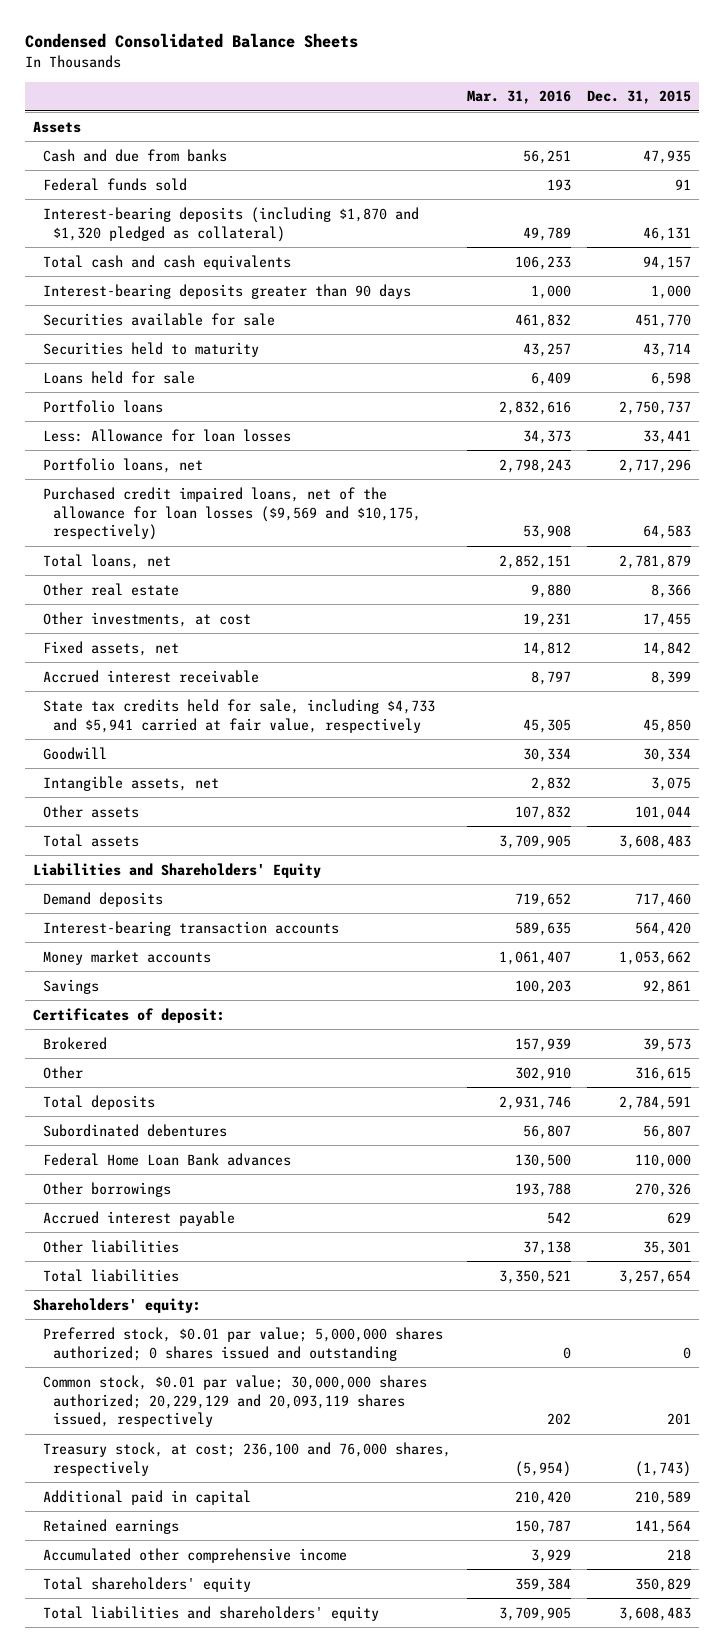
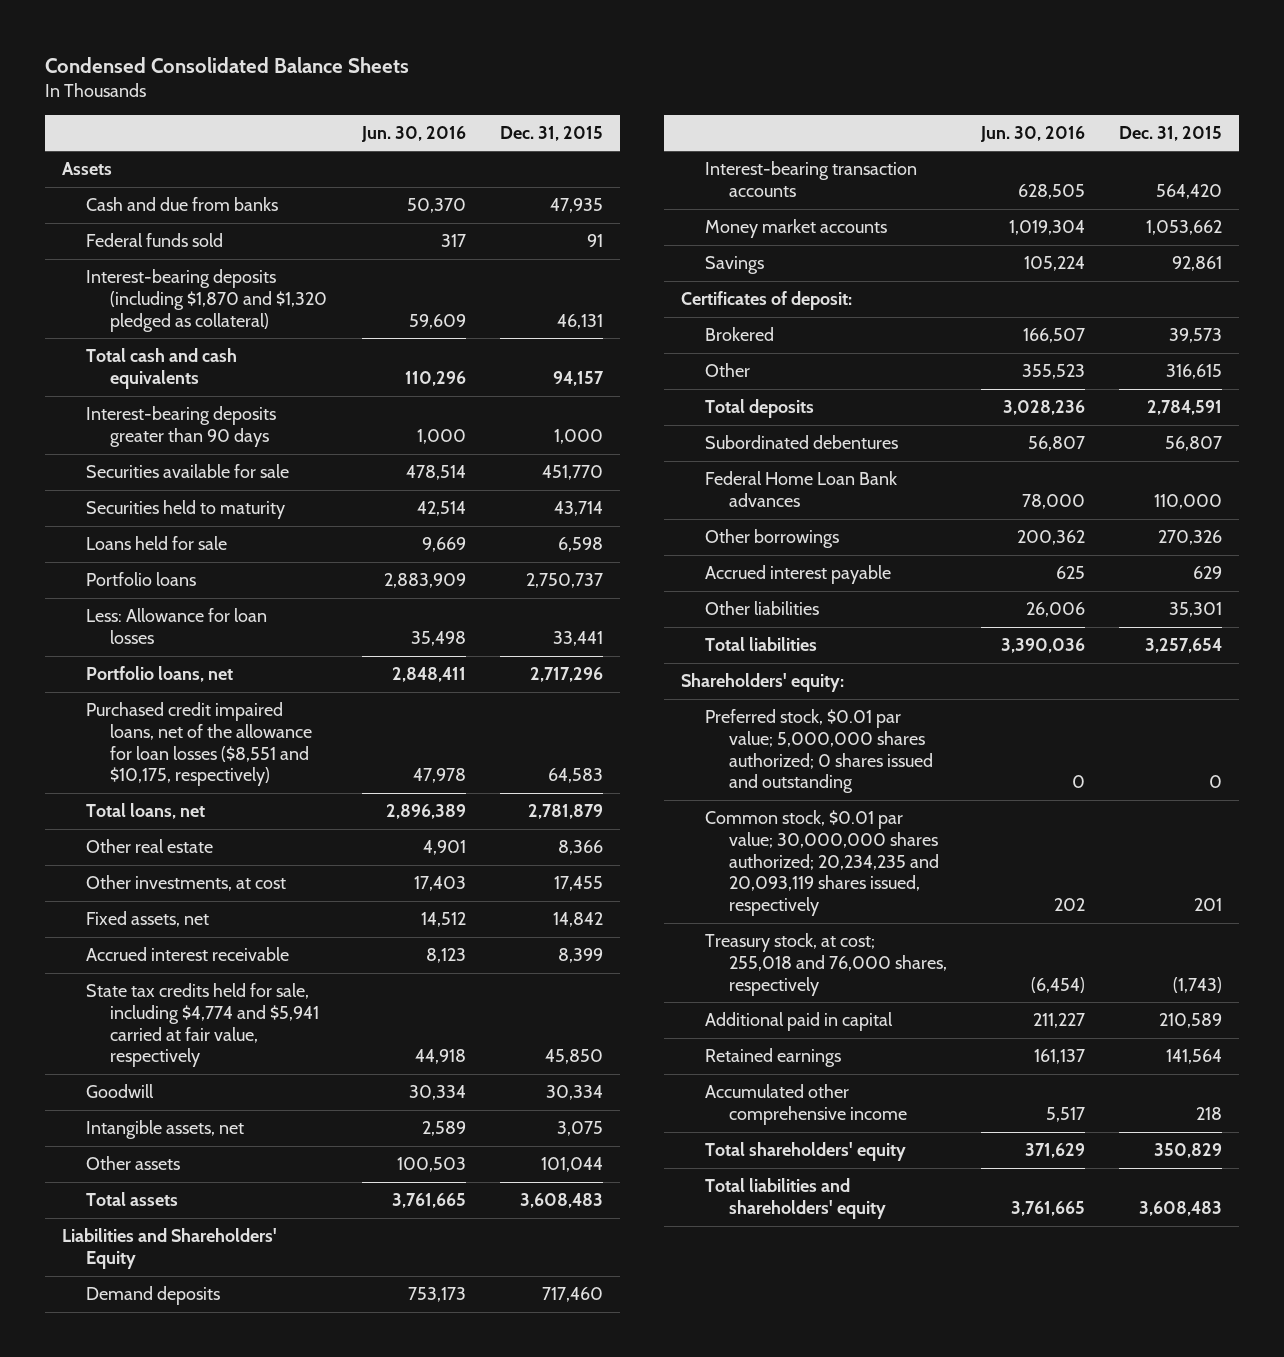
- | Mar. 31, 2016 | Dec. 31, 2015
+ | Jun. 30, 2016 | Dec. 31, 2015
- Purchased credit impaired loans, net of the allowance for loan losses ($9,569 and $10,175, respectively) | 53,908 | 64,583
+ Purchased credit impaired loans, net of the allowance for loan losses ($8,551 and $10,175, respectively) | 47,978 | 64,583
- State tax credits held for sale, including $4,733 and $5,941 carried at fair value, respectively | 45,305 | 45,850
+ State tax credits held for sale, including $4,774 and $5,941 carried at fair value, respectively | 44,918 | 45,850
- Common stock, $0.01 par value; 30,000,000 shares authorized; 20,229,129 and 20,093,119 shares issued, respectively | 202 | 201
- Treasury stock, at cost; 236,100 and 76,000 shares, respectively | (5,954) | (1,743)
+ Common stock, $0.01 par value; 30,000,000 shares authorized; 20,234,235 and 20,093,119 shares issued, respectively | 202 | 201
+ Treasury stock, at cost; 255,018 and 76,000 shares, respectively | (6,454) | (1,743)

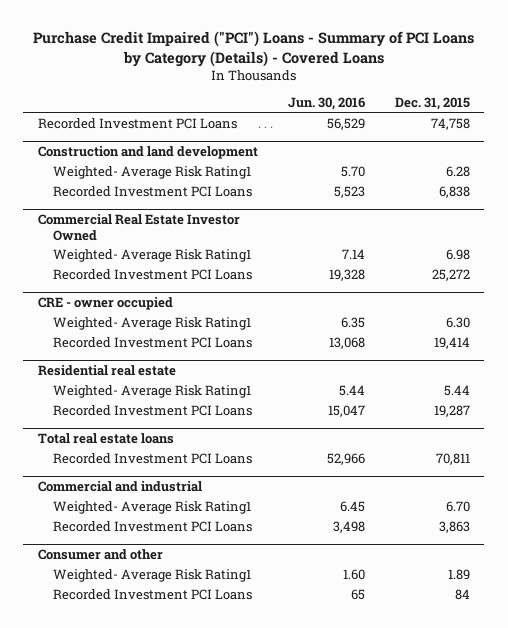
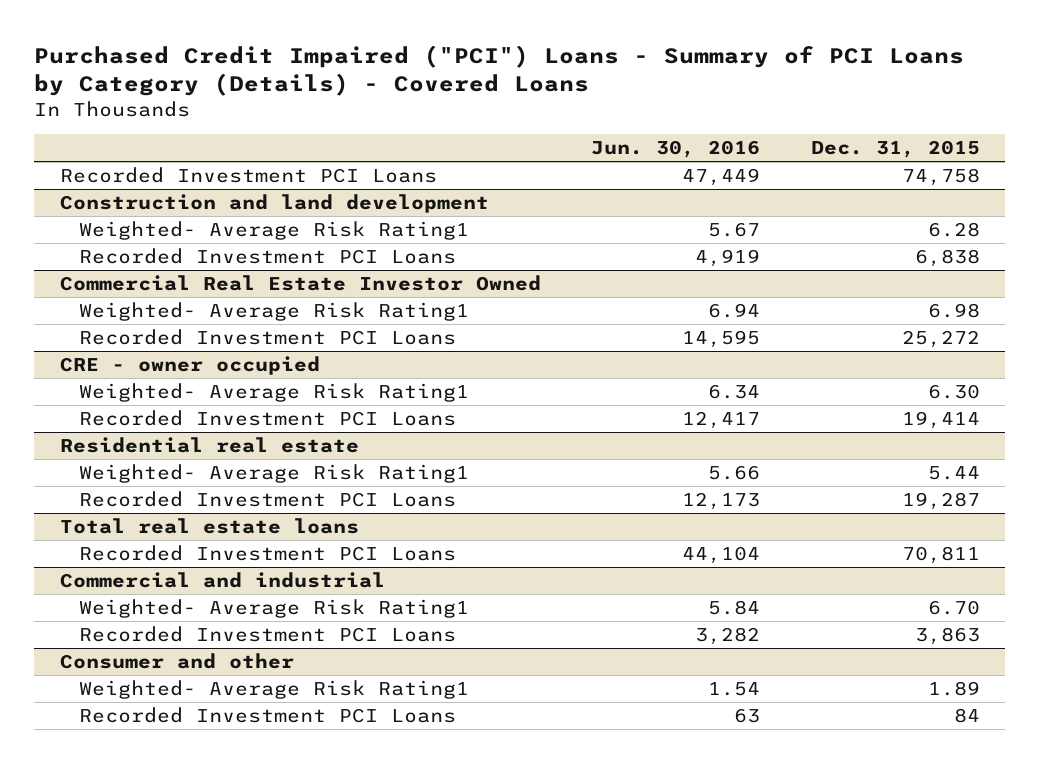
- Purchase Credit Impaired ("PCI") Loans - Summary of PCI Loans by Category (Details) - Covered Loans
+ Purchased Credit Impaired ("PCI") Loans - Summary of PCI Loans by Category (Details) - Covered Loans
- Recorded Investment PCI Loans | 56,529 | 74,758
+ Recorded Investment PCI Loans | 47,449 | 74,758
@ Construction and land development
- Weighted- Average Risk Rating1 | 5.70 | 6.28
- Recorded Investment PCI Loans | 5,523 | 6,838
+ Weighted- Average Risk Rating1 | 5.67 | 6.28
+ Recorded Investment PCI Loans | 4,919 | 6,838
@ Commercial Real Estate Investor Owned
- Weighted- Average Risk Rating1 | 7.14 | 6.98
- Recorded Investment PCI Loans | 19,328 | 25,272
+ Weighted- Average Risk Rating1 | 6.94 | 6.98
+ Recorded Investment PCI Loans | 14,595 | 25,272
@ CRE - owner occupied
- Weighted- Average Risk Rating1 | 6.35 | 6.30
- Recorded Investment PCI Loans | 13,068 | 19,414
+ Weighted- Average Risk Rating1 | 6.34 | 6.30
+ Recorded Investment PCI Loans | 12,417 | 19,414
@ Residential real estate
- Weighted- Average Risk Rating1 | 5.44 | 5.44
- Recorded Investment PCI Loans | 15,047 | 19,287
+ Weighted- Average Risk Rating1 | 5.66 | 5.44
+ Recorded Investment PCI Loans | 12,173 | 19,287
@ Total real estate loans
- Recorded Investment PCI Loans | 52,966 | 70,811
+ Recorded Investment PCI Loans | 44,104 | 70,811
@ Commercial and industrial
- Weighted- Average Risk Rating1 | 6.45 | 6.70
- Recorded Investment PCI Loans | 3,498 | 3,863
+ Weighted- Average Risk Rating1 | 5.84 | 6.70
+ Recorded Investment PCI Loans | 3,282 | 3,863
@ Consumer and other
- Weighted- Average Risk Rating1 | 1.60 | 1.89
- Recorded Investment PCI Loans | 65 | 84
+ Weighted- Average Risk Rating1 | 1.54 | 1.89
+ Recorded Investment PCI Loans | 63 | 84

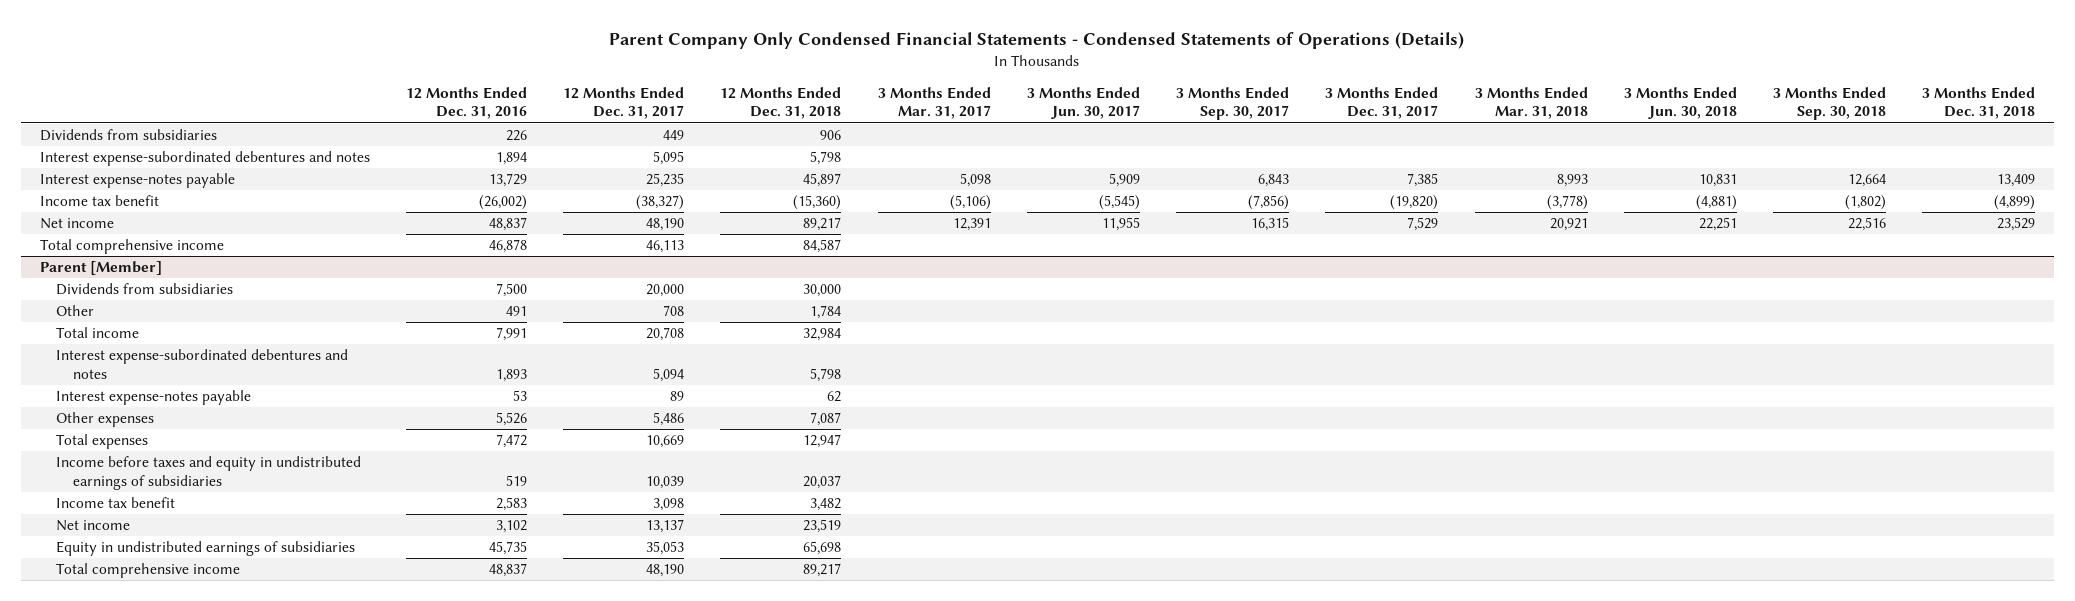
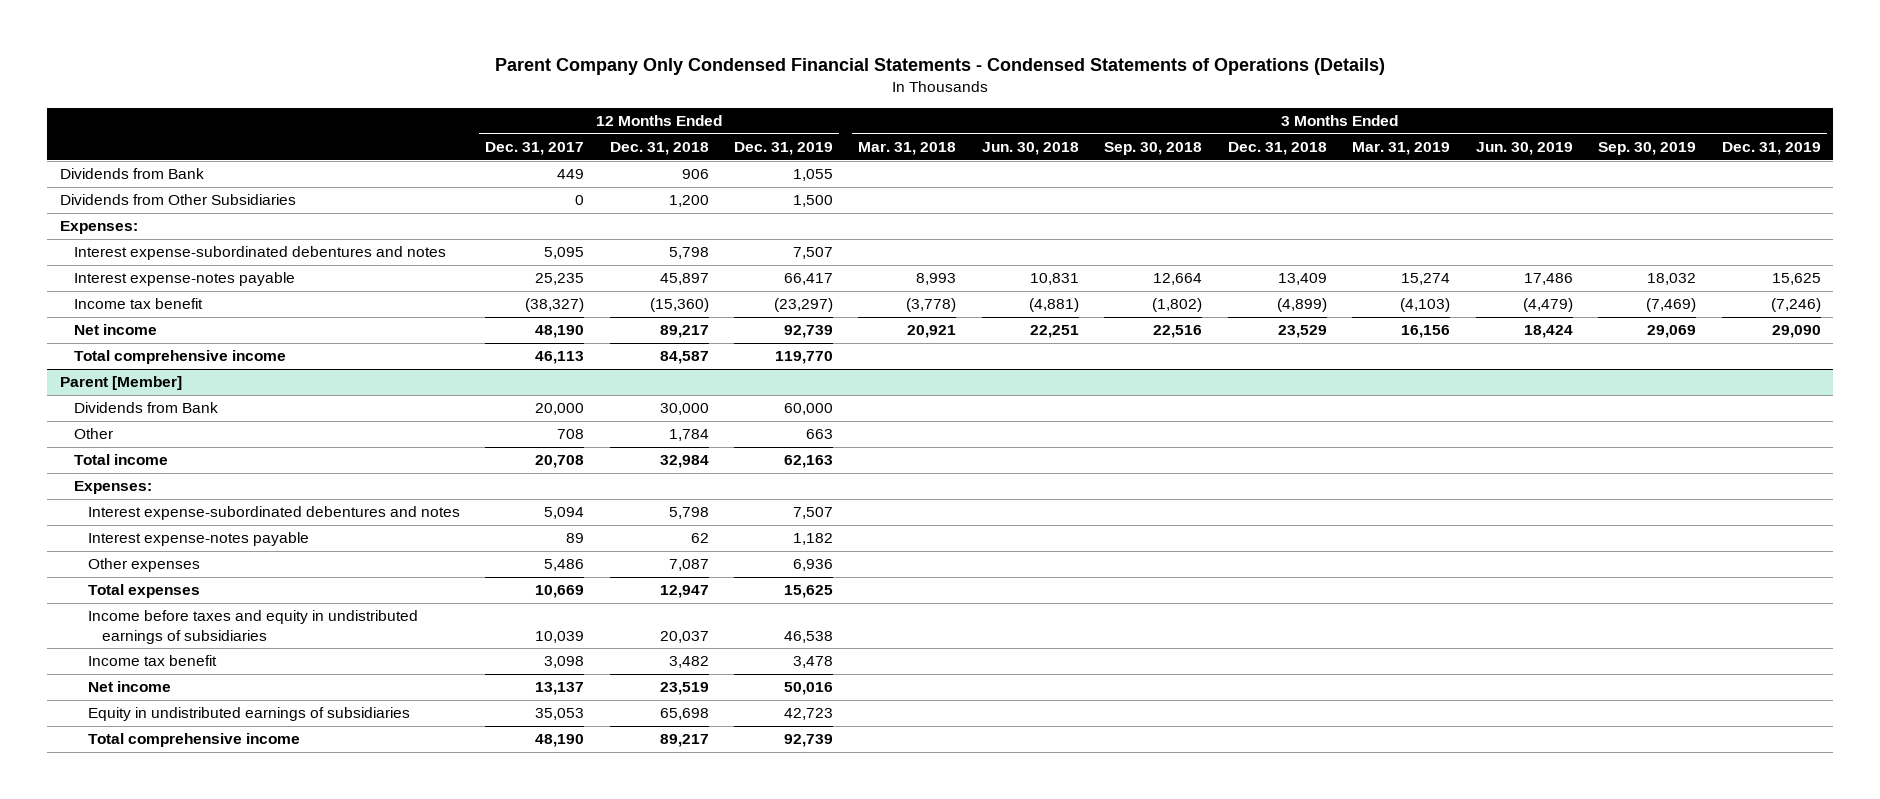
- | 12 Months Ended Dec. 31, 2016 | 12 Months Ended Dec. 31, 2017 | 12 Months Ended Dec. 31, 2018 | 3 Months Ended Mar. 31, 2017 | 3 Months Ended Jun. 30, 2017 | 3 Months Ended Sep. 30, 2017 | 3 Months Ended Dec. 31, 2017 | 3 Months Ended Mar. 31, 2018 | 3 Months Ended Jun. 30, 2018 | 3 Months Ended Sep. 30, 2018 | 3 Months Ended Dec. 31, 2018
+ | 12 Months Ended Dec. 31, 2017 | 12 Months Ended Dec. 31, 2018 | 12 Months Ended Dec. 31, 2019 | 3 Months Ended Mar. 31, 2018 | 3 Months Ended Jun. 30, 2018 | 3 Months Ended Sep. 30, 2018 | 3 Months Ended Dec. 31, 2018 | 3 Months Ended Mar. 31, 2019 | 3 Months Ended Jun. 30, 2019 | 3 Months Ended Sep. 30, 2019 | 3 Months Ended Dec. 31, 2019
- Dividends from subsidiaries | 226 | 449 | 906 | | | | | | | |
+ Dividends from Bank | 449 | 906 | 1,055 | | | | | | | |
+ Dividends from Other Subsidiaries | 0 | 1,200 | 1,500 | | | | | | | |
+ Expenses:
@ Parent [Member]
- Dividends from subsidiaries | 7,500 | 20,000 | 30,000 | | | | | | | |
+ Dividends from Bank | 20,000 | 30,000 | 60,000 | | | | | | | |
+ Expenses:

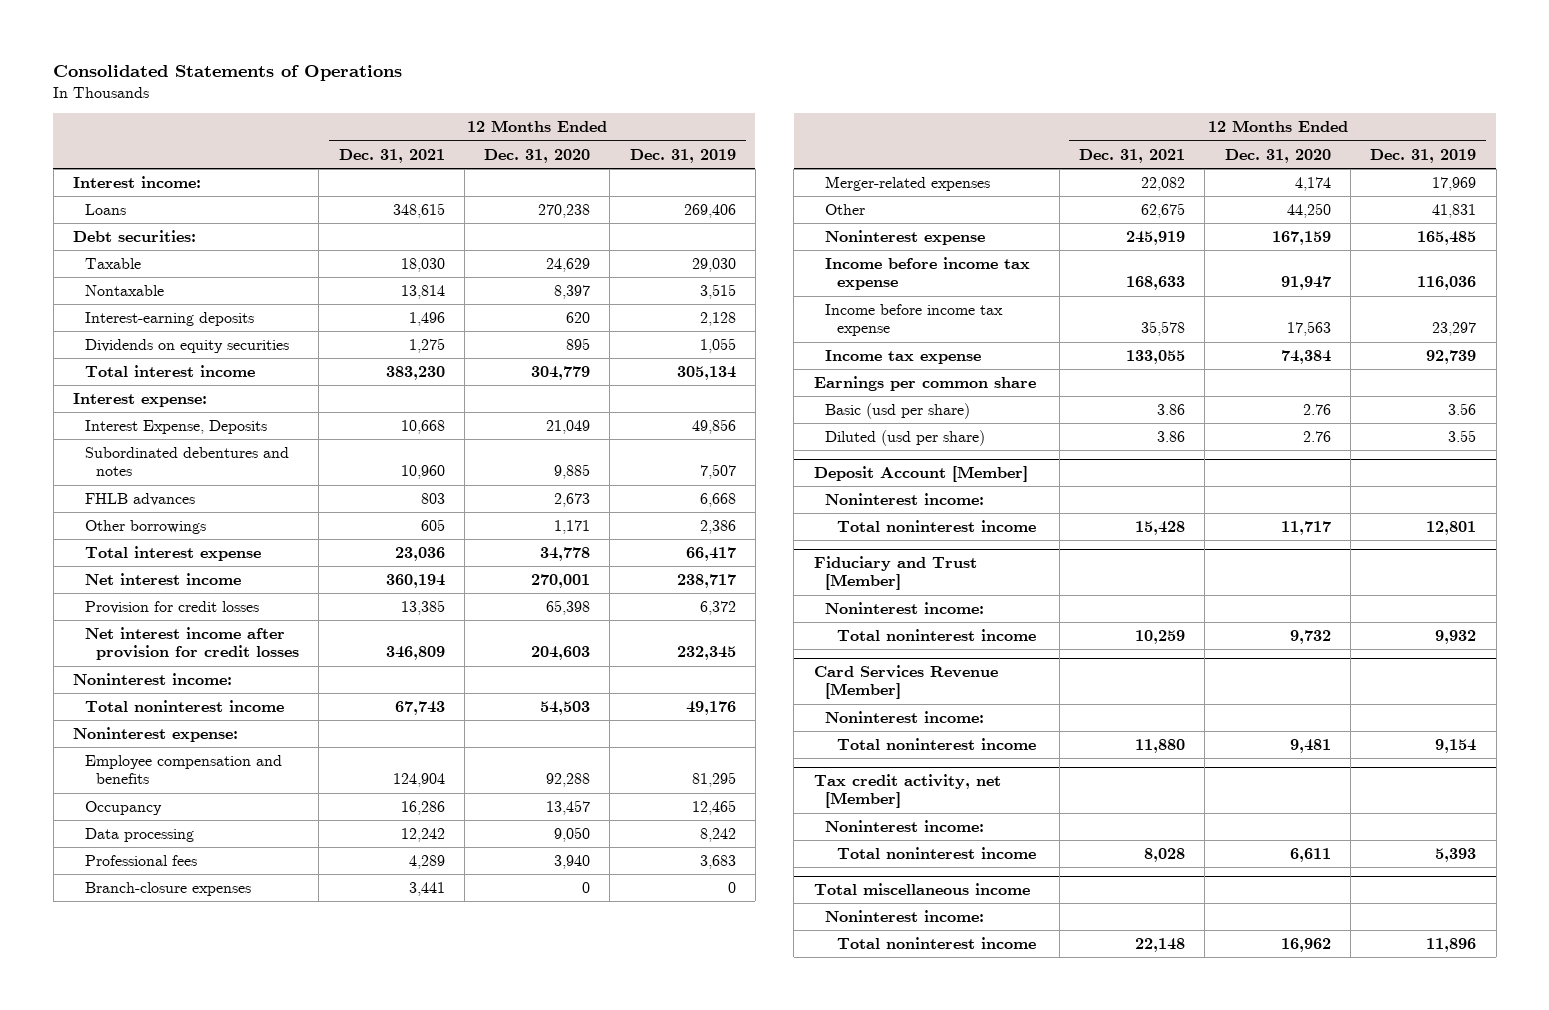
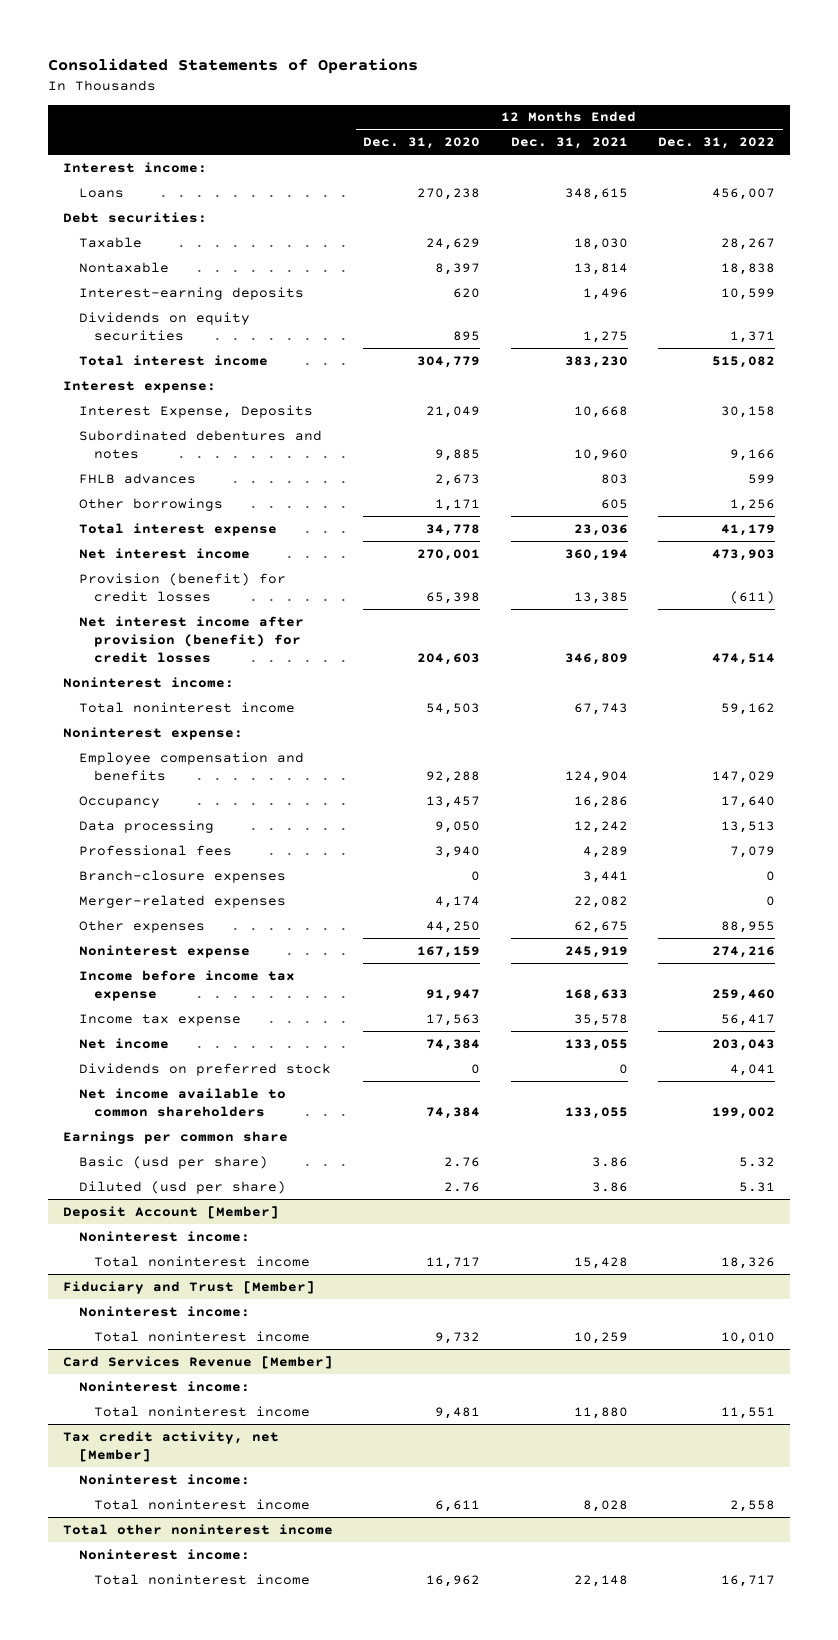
- | 12 Months Ended Dec. 31, 2021 | 12 Months Ended Dec. 31, 2020 | 12 Months Ended Dec. 31, 2019
+ | 12 Months Ended Dec. 31, 2020 | 12 Months Ended Dec. 31, 2021 | 12 Months Ended Dec. 31, 2022
- Provision for credit losses | 13,385 | 65,398 | 6,372
- Net interest income after provision for credit losses | 346,809 | 204,603 | 232,345
+ Provision (benefit) for credit losses | 65,398 | 13,385 | (611)
+ Net interest income after provision (benefit) for credit losses | 204,603 | 346,809 | 474,514
- Other | 62,675 | 44,250 | 41,831
+ Other expenses | 44,250 | 62,675 | 88,955
- Income before income tax expense | 35,578 | 17,563 | 23,297
- Income tax expense | 133,055 | 74,384 | 92,739
+ Income tax expense | 17,563 | 35,578 | 56,417
+ Net income | 74,384 | 133,055 | 203,043
+ Dividends on preferred stock | 0 | 0 | 4,041
+ Net income available to common shareholders | 74,384 | 133,055 | 199,002
- Total miscellaneous income
+ Total other noninterest income

